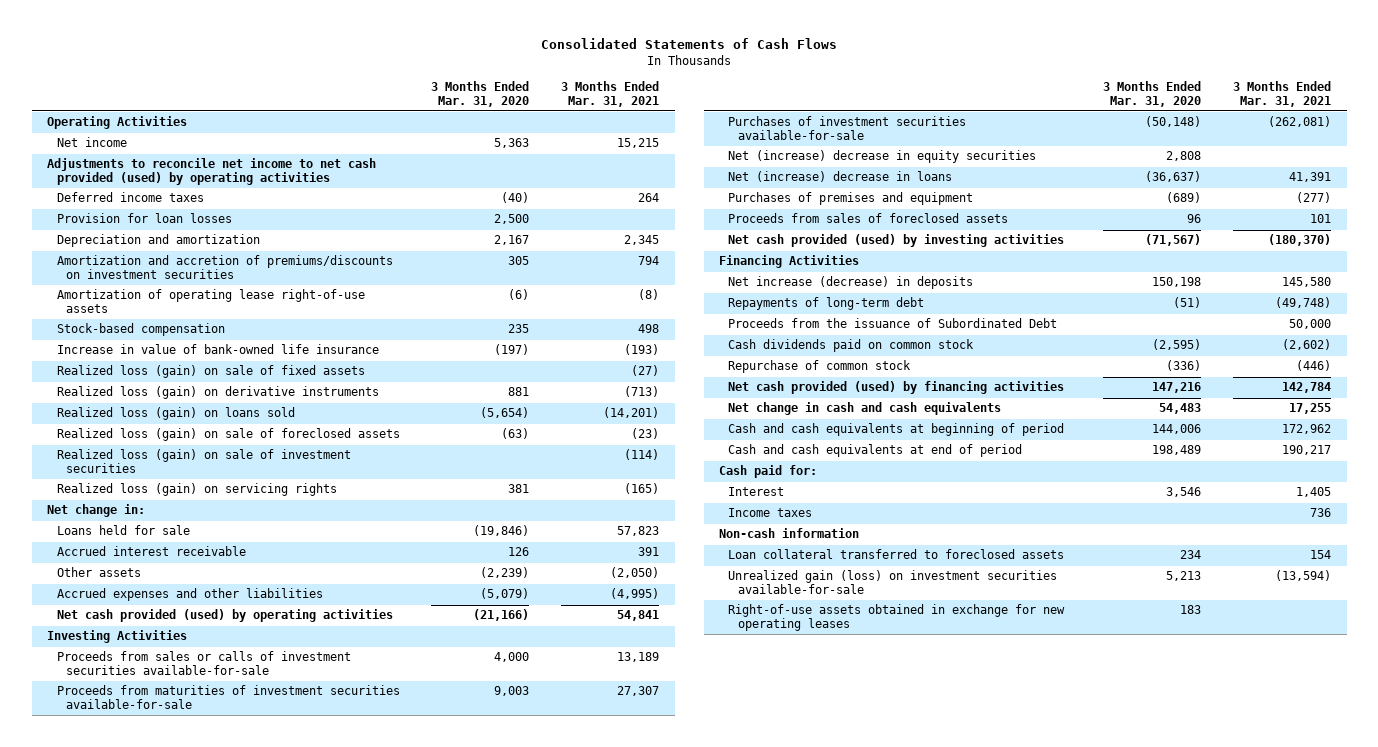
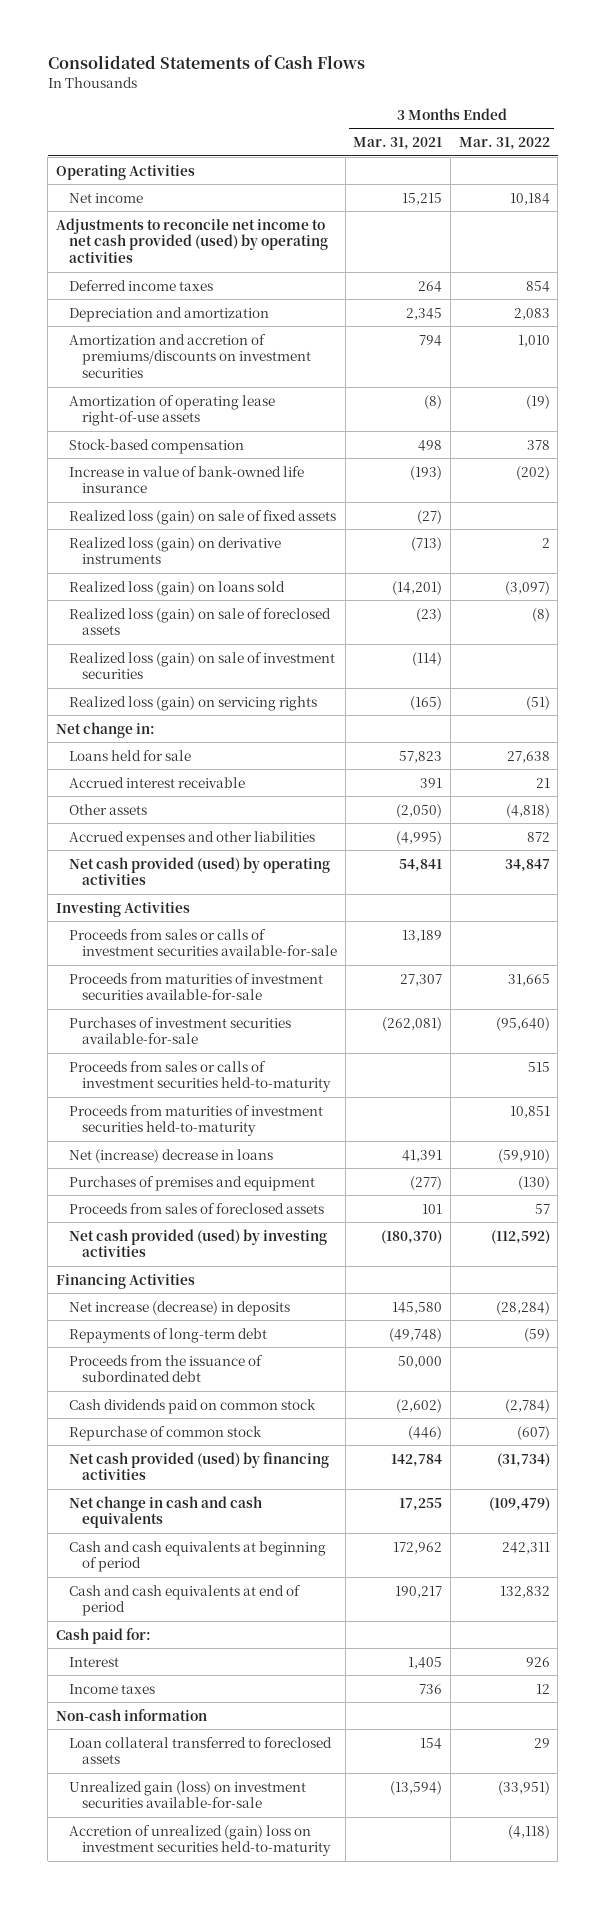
- | 3 Months Ended Mar. 31, 2020 | 3 Months Ended Mar. 31, 2021
+ | 3 Months Ended Mar. 31, 2021 | 3 Months Ended Mar. 31, 2022
- Provision for loan losses | 2,500 |
- Net (increase) decrease in equity securities | 2,808 |
+ Proceeds from sales or calls of investment securities held-to-maturity | | 515
+ Proceeds from maturities of investment securities held-to-maturity | | 10,851
- Proceeds from the issuance of Subordinated Debt | | 50,000
+ Proceeds from the issuance of subordinated debt | 50,000 |
- Right-of-use assets obtained in exchange for new operating leases | 183 |
+ Accretion of unrealized (gain) loss on investment securities held-to-maturity | | (4,118)

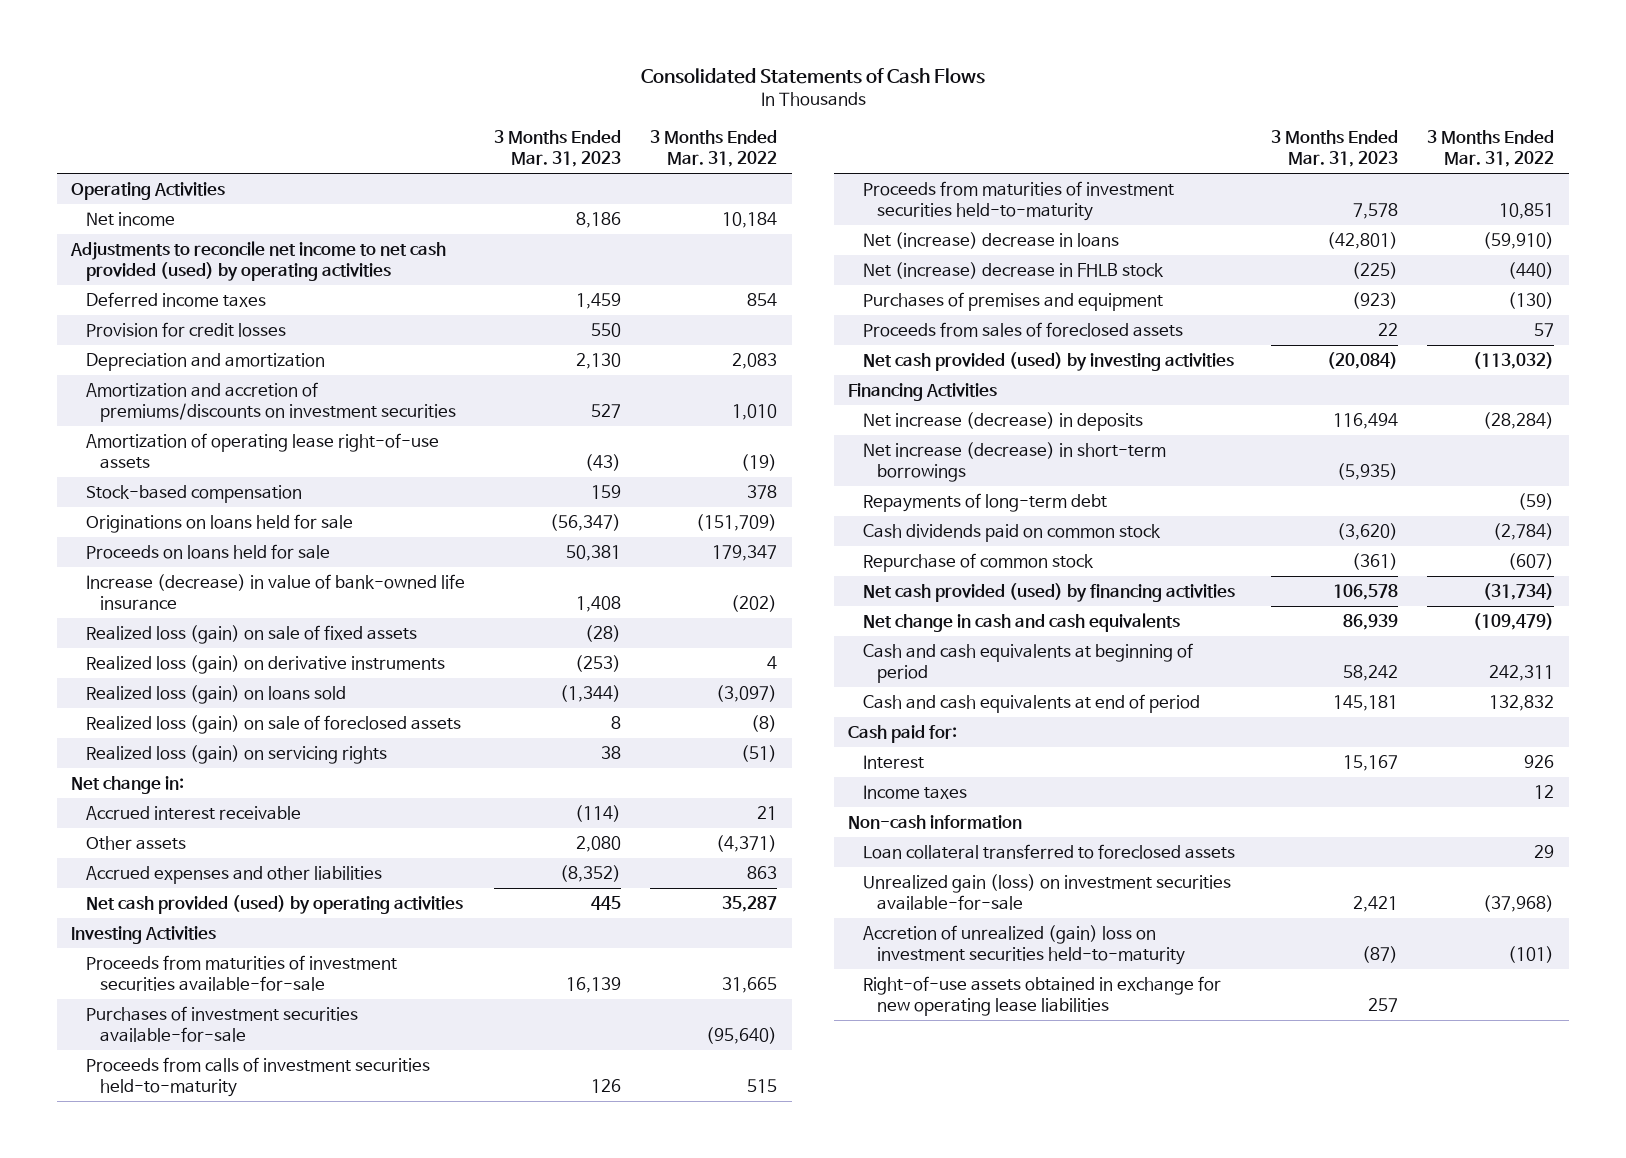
- | 3 Months Ended Mar. 31, 2021 | 3 Months Ended Mar. 31, 2022
+ | 3 Months Ended Mar. 31, 2023 | 3 Months Ended Mar. 31, 2022
+ Provision for credit losses | 550 |
- Increase in value of bank-owned life insurance | (193) | (202)
+ Originations on loans held for sale | (56,347) | (151,709)
+ Proceeds on loans held for sale | 50,381 | 179,347
+ Increase (decrease) in value of bank-owned life insurance | 1,408 | (202)
- Realized loss (gain) on derivative instruments | (713) | 2
+ Realized loss (gain) on derivative instruments | (253) | 4
- Realized loss (gain) on sale of investment securities | (114) |
- Loans held for sale | 57,823 | 27,638
- Other assets | (2,050) | (4,818)
- Accrued expenses and other liabilities | (4,995) | 872
- Net cash provided (used) by operating activities | 54,841 | 34,847
+ Other assets | 2,080 | (4,371)
+ Accrued expenses and other liabilities | (8,352) | 863
+ Net cash provided (used) by operating activities | 445 | 35,287
- Proceeds from sales or calls of investment securities available-for-sale | 13,189 |
- Proceeds from sales or calls of investment securities held-to-maturity | | 515
+ Proceeds from calls of investment securities held-to-maturity | 126 | 515
+ Net (increase) decrease in FHLB stock | (225) | (440)
- Net cash provided (used) by investing activities | (180,370) | (112,592)
+ Net cash provided (used) by investing activities | (20,084) | (113,032)
+ Net increase (decrease) in short-term borrowings | (5,935) |
- Proceeds from the issuance of subordinated debt | 50,000 |
- Unrealized gain (loss) on investment securities available-for-sale | (13,594) | (33,951)
- Accretion of unrealized (gain) loss on investment securities held-to-maturity | | (4,118)
+ Unrealized gain (loss) on investment securities available-for-sale | 2,421 | (37,968)
+ Accretion of unrealized (gain) loss on investment securities held-to-maturity | (87) | (101)
+ Right-of-use assets obtained in exchange for new operating lease liabilities | 257 |

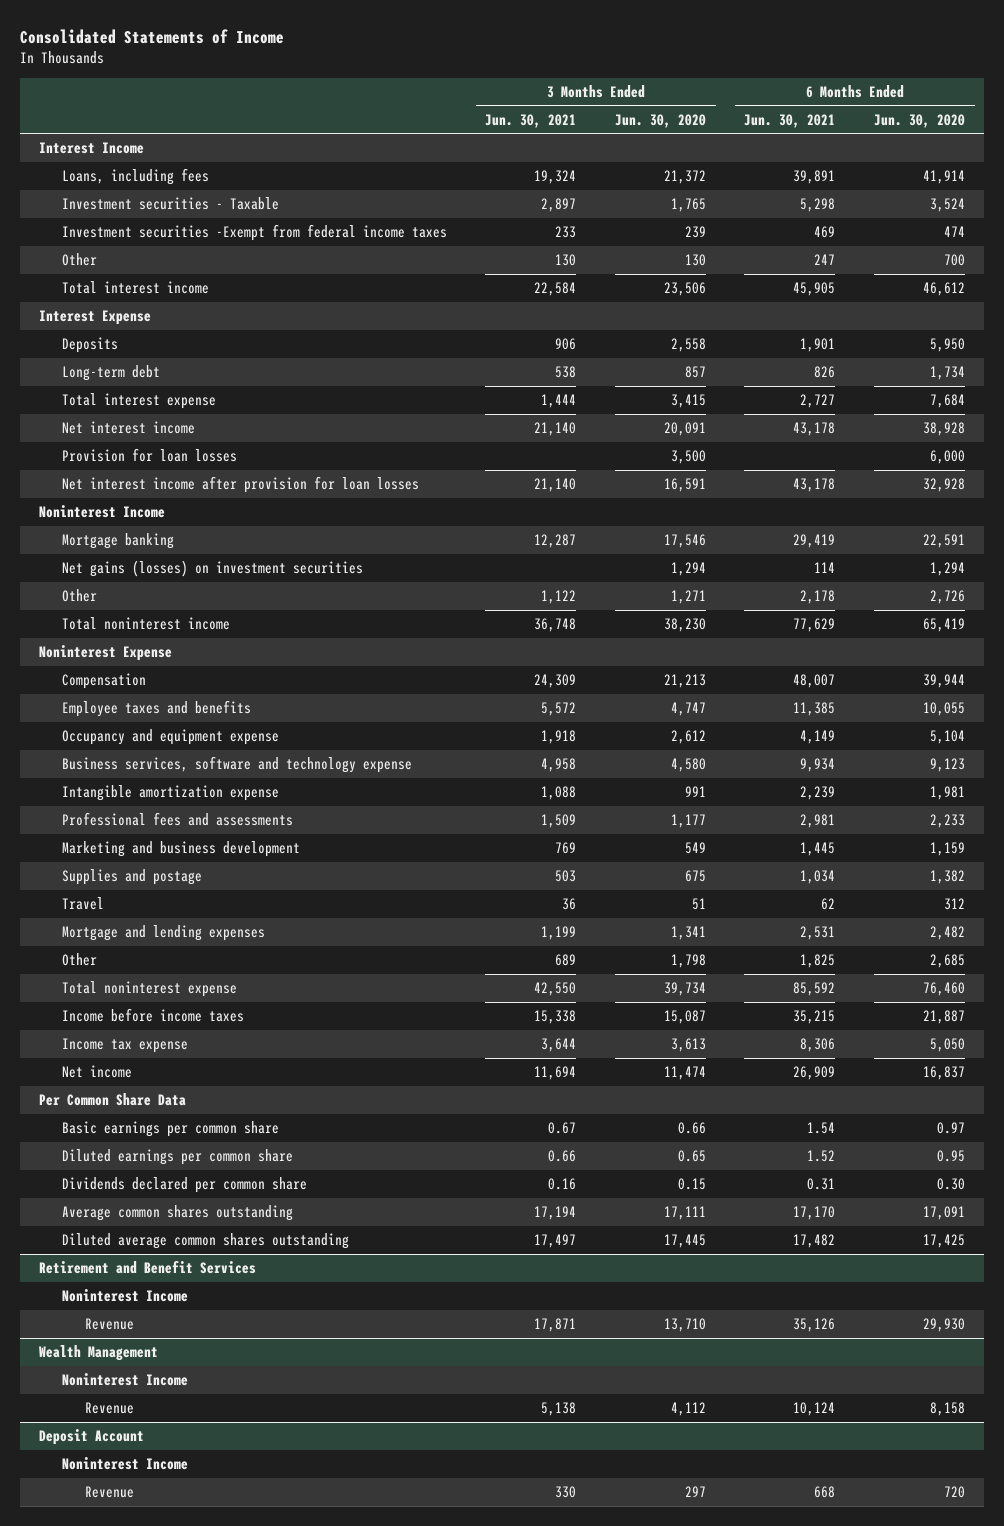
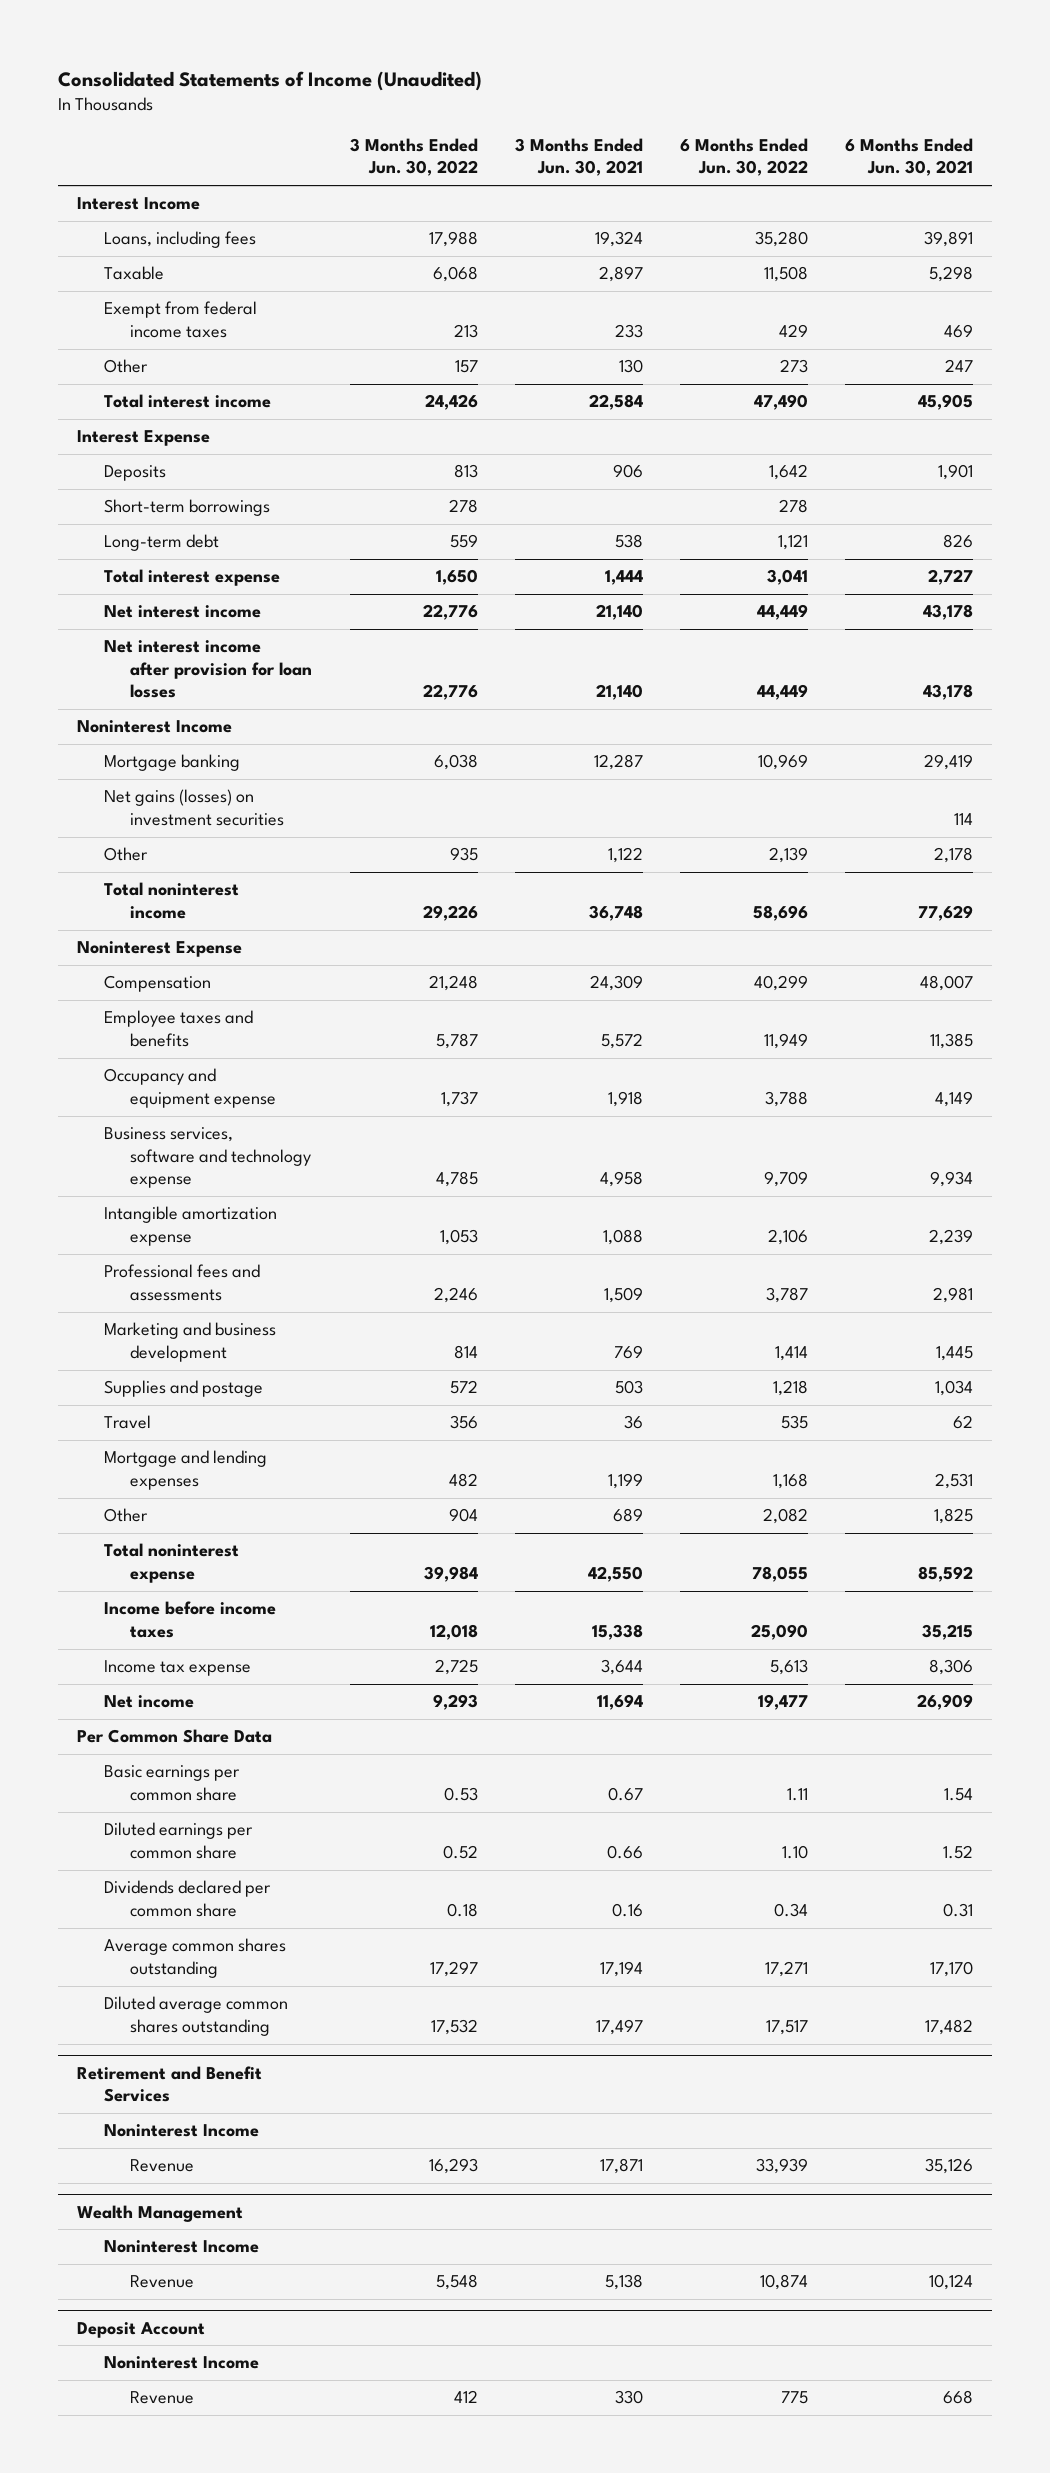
- Consolidated Statements of Income
+ Consolidated Statements of Income (Unaudited)
- | 3 Months Ended Jun. 30, 2021 | 3 Months Ended Jun. 30, 2020 | 6 Months Ended Jun. 30, 2021 | 6 Months Ended Jun. 30, 2020
+ | 3 Months Ended Jun. 30, 2022 | 3 Months Ended Jun. 30, 2021 | 6 Months Ended Jun. 30, 2022 | 6 Months Ended Jun. 30, 2021
- Investment securities - Taxable | 2,897 | 1,765 | 5,298 | 3,524
- Investment securities -Exempt from federal income taxes | 233 | 239 | 469 | 474
+ Taxable | 6,068 | 2,897 | 11,508 | 5,298
+ Exempt from federal income taxes | 213 | 233 | 429 | 469
+ Short-term borrowings | 278 | | 278 |
- Provision for loan losses | | 3,500 | | 6,000

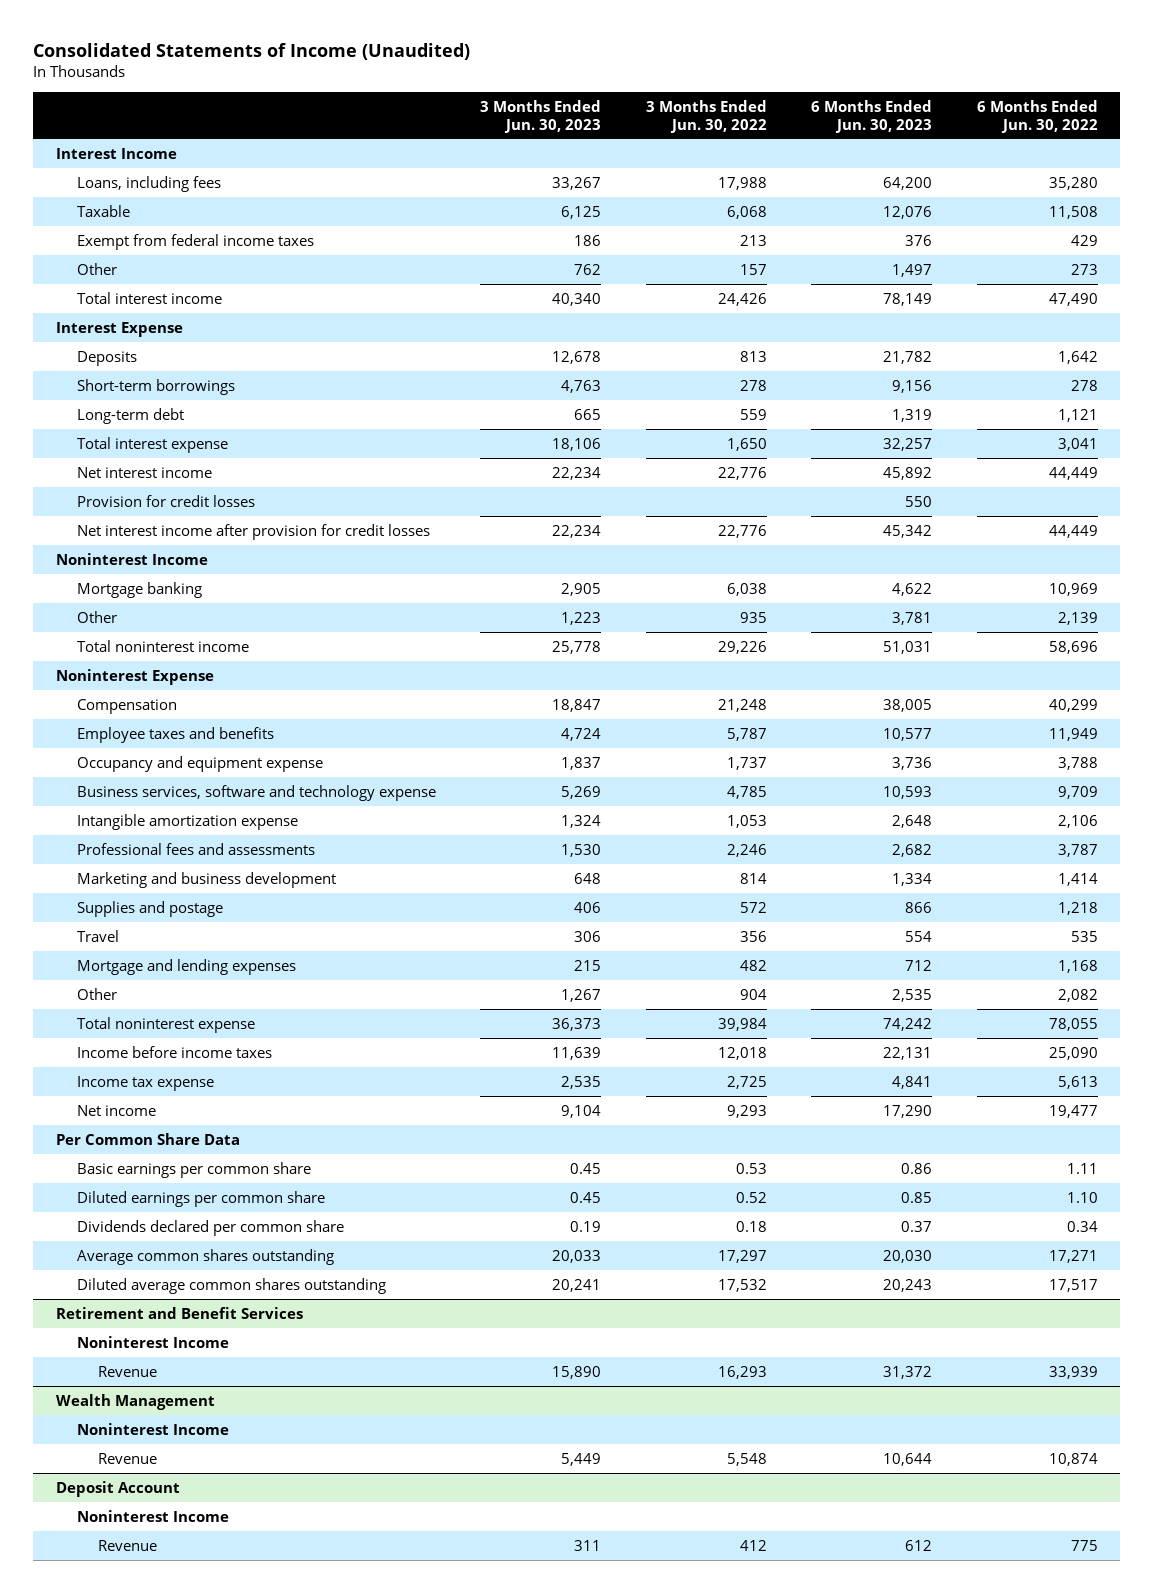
- | 3 Months Ended Jun. 30, 2022 | 3 Months Ended Jun. 30, 2021 | 6 Months Ended Jun. 30, 2022 | 6 Months Ended Jun. 30, 2021
+ | 3 Months Ended Jun. 30, 2023 | 3 Months Ended Jun. 30, 2022 | 6 Months Ended Jun. 30, 2023 | 6 Months Ended Jun. 30, 2022
- Net interest income after provision for loan losses | 22,776 | 21,140 | 44,449 | 43,178
+ Provision for credit losses | | | 550 |
+ Net interest income after provision for credit losses | 22,234 | 22,776 | 45,342 | 44,449
- Net gains (losses) on investment securities | | | | 114

